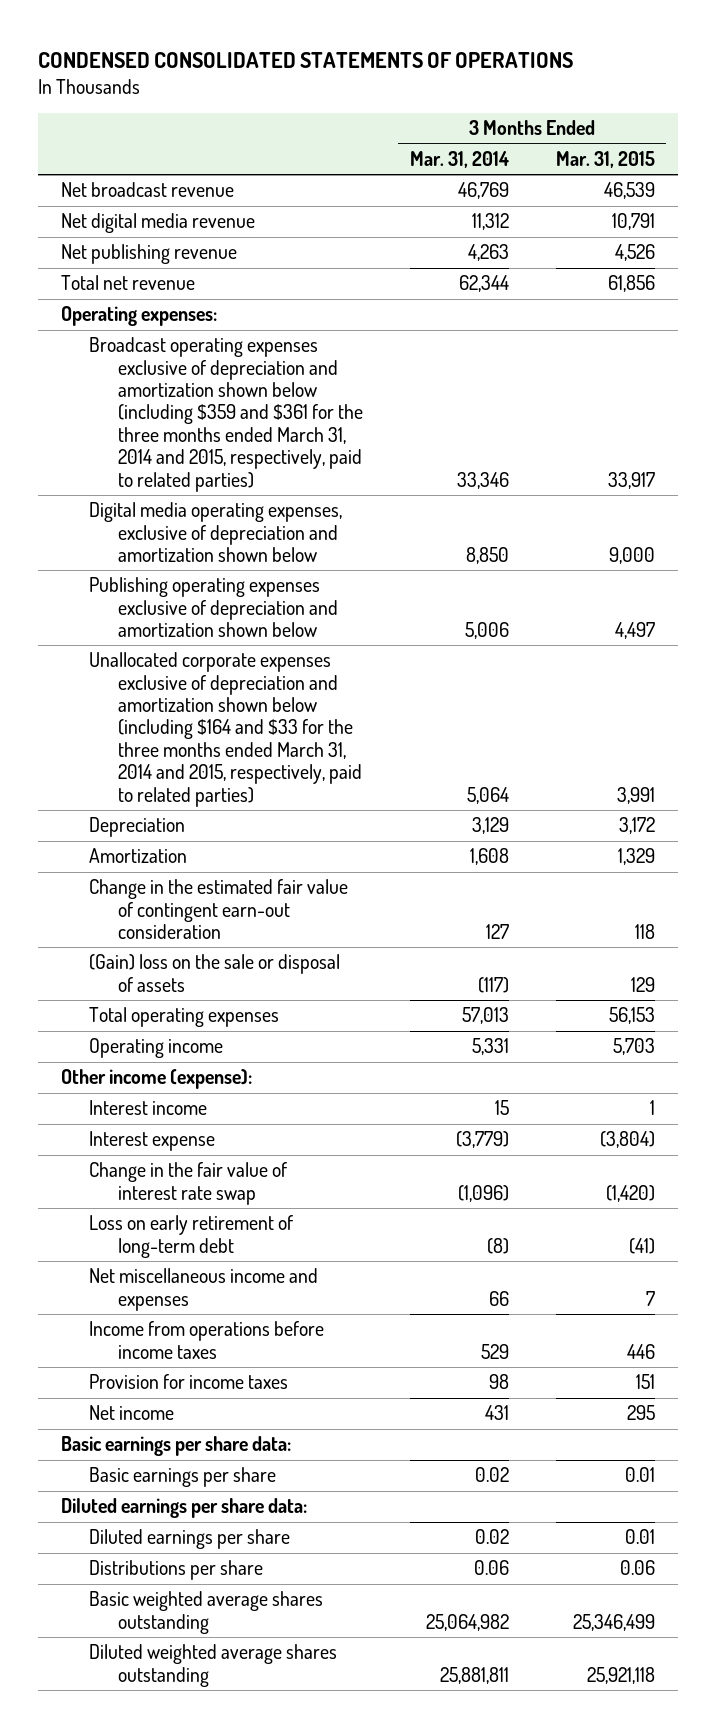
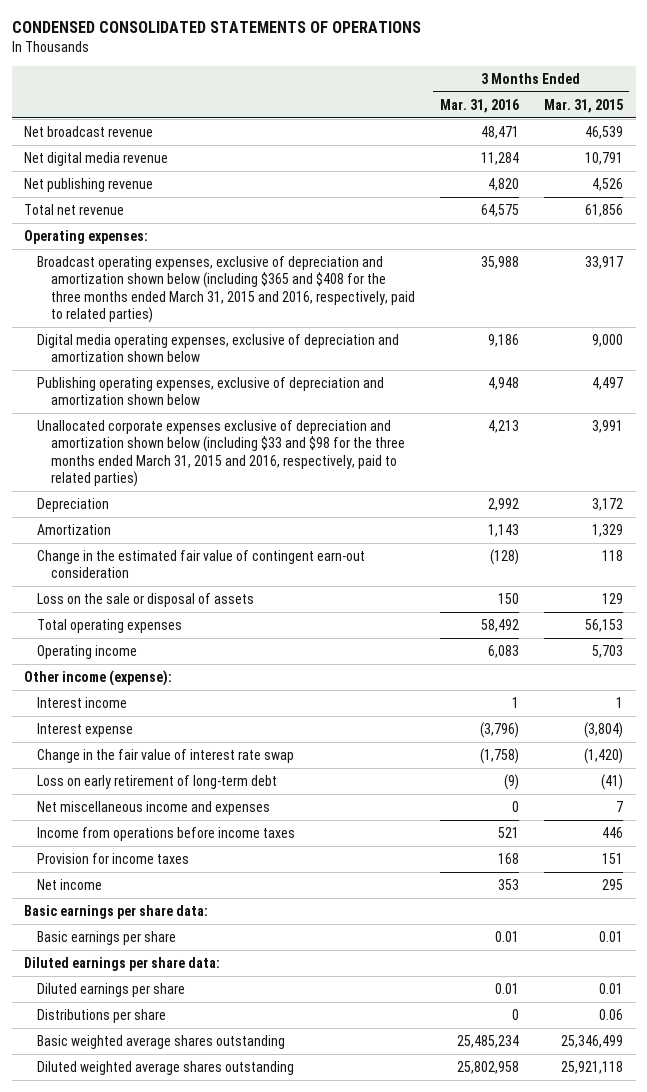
- | 3 Months Ended Mar. 31, 2014 | 3 Months Ended Mar. 31, 2015
+ | 3 Months Ended Mar. 31, 2016 | 3 Months Ended Mar. 31, 2015
- Broadcast operating expenses exclusive of depreciation and amortization shown below (including $359 and $361 for the three months ended March 31, 2014 and 2015, respectively, paid to related parties) | 33,346 | 33,917
+ Broadcast operating expenses, exclusive of depreciation and amortization shown below (including $365 and $408 for the three months ended March 31, 2015 and 2016, respectively, paid to related parties) | 35,988 | 33,917
- Publishing operating expenses exclusive of depreciation and amortization shown below | 5,006 | 4,497
- Unallocated corporate expenses exclusive of depreciation and amortization shown below (including $164 and $33 for the three months ended March 31, 2014 and 2015, respectively, paid to related parties) | 5,064 | 3,991
+ Publishing operating expenses, exclusive of depreciation and amortization shown below | 4,948 | 4,497
+ Unallocated corporate expenses exclusive of depreciation and amortization shown below (including $33 and $98 for the three months ended March 31, 2015 and 2016, respectively, paid to related parties) | 4,213 | 3,991
- (Gain) loss on the sale or disposal of assets | (117) | 129
+ Loss on the sale or disposal of assets | 150 | 129

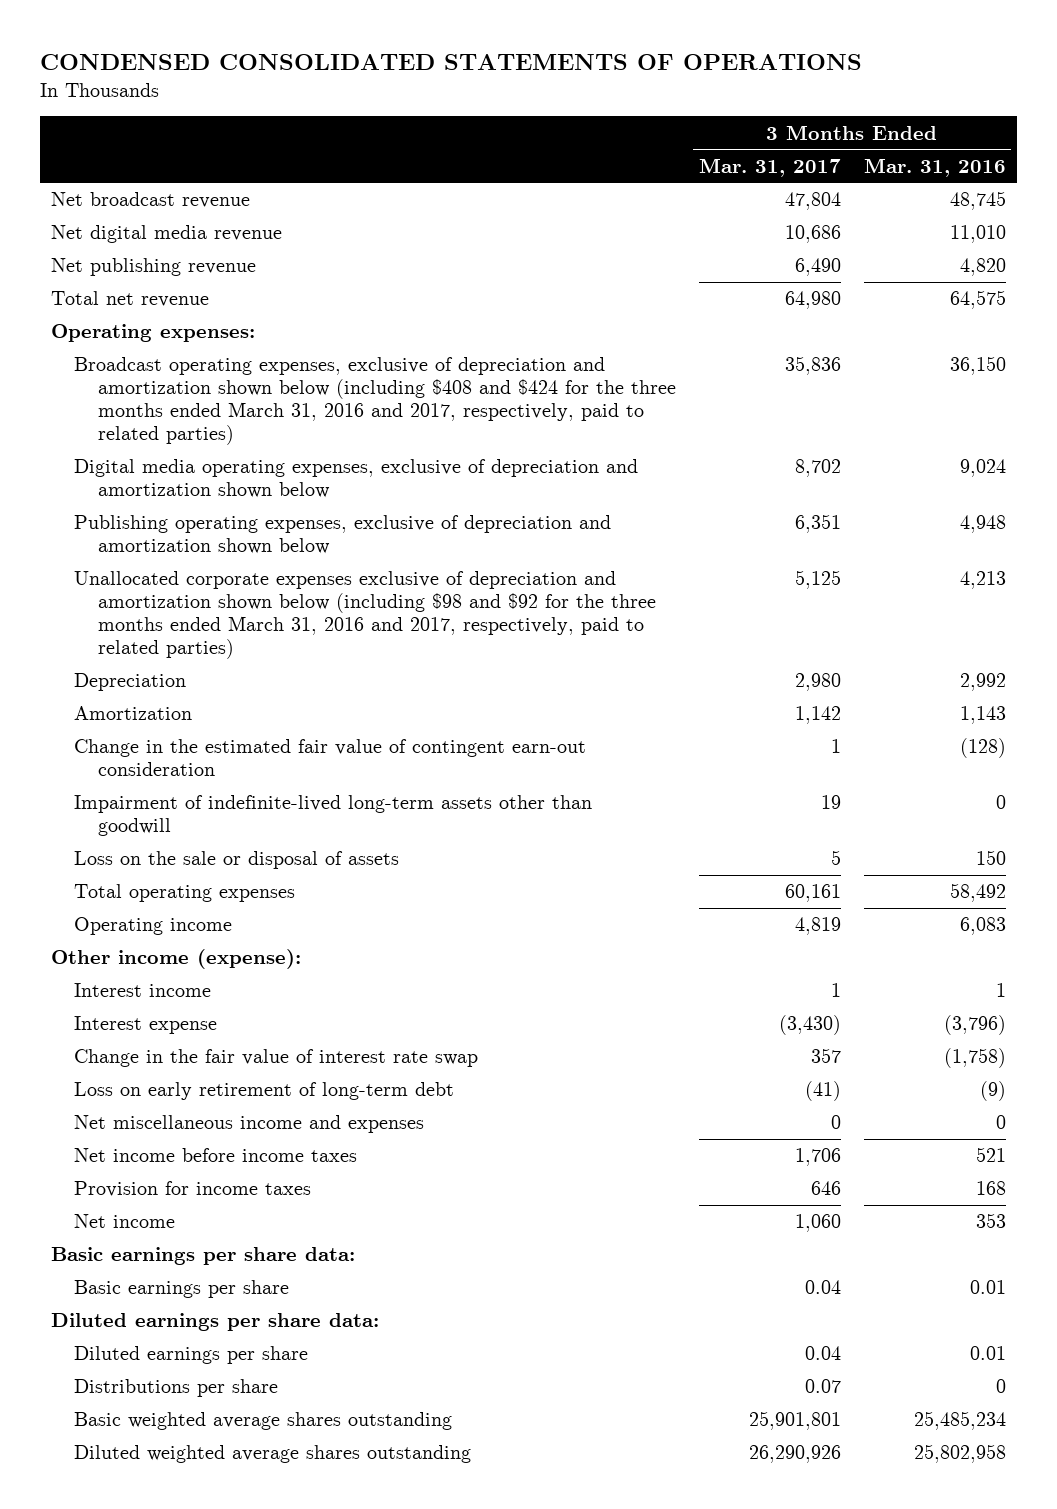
- | 3 Months Ended Mar. 31, 2016 | 3 Months Ended Mar. 31, 2015
+ | 3 Months Ended Mar. 31, 2017 | 3 Months Ended Mar. 31, 2016
- Net broadcast revenue | 48,471 | 46,539
- Net digital media revenue | 11,284 | 10,791
+ Net broadcast revenue | 47,804 | 48,745
+ Net digital media revenue | 10,686 | 11,010
- Broadcast operating expenses, exclusive of depreciation and amortization shown below (including $365 and $408 for the three months ended March 31, 2015 and 2016, respectively, paid to related parties) | 35,988 | 33,917
- Digital media operating expenses, exclusive of depreciation and amortization shown below | 9,186 | 9,000
+ Broadcast operating expenses, exclusive of depreciation and amortization shown below (including $408 and $424 for the three months ended March 31, 2016 and 2017, respectively, paid to related parties) | 35,836 | 36,150
+ Digital media operating expenses, exclusive of depreciation and amortization shown below | 8,702 | 9,024
- Unallocated corporate expenses exclusive of depreciation and amortization shown below (including $33 and $98 for the three months ended March 31, 2015 and 2016, respectively, paid to related parties) | 4,213 | 3,991
+ Unallocated corporate expenses exclusive of depreciation and amortization shown below (including $98 and $92 for the three months ended March 31, 2016 and 2017, respectively, paid to related parties) | 5,125 | 4,213
+ Impairment of indefinite-lived long-term assets other than goodwill | 19 | 0
- Income from operations before income taxes | 521 | 446
+ Net income before income taxes | 1,706 | 521

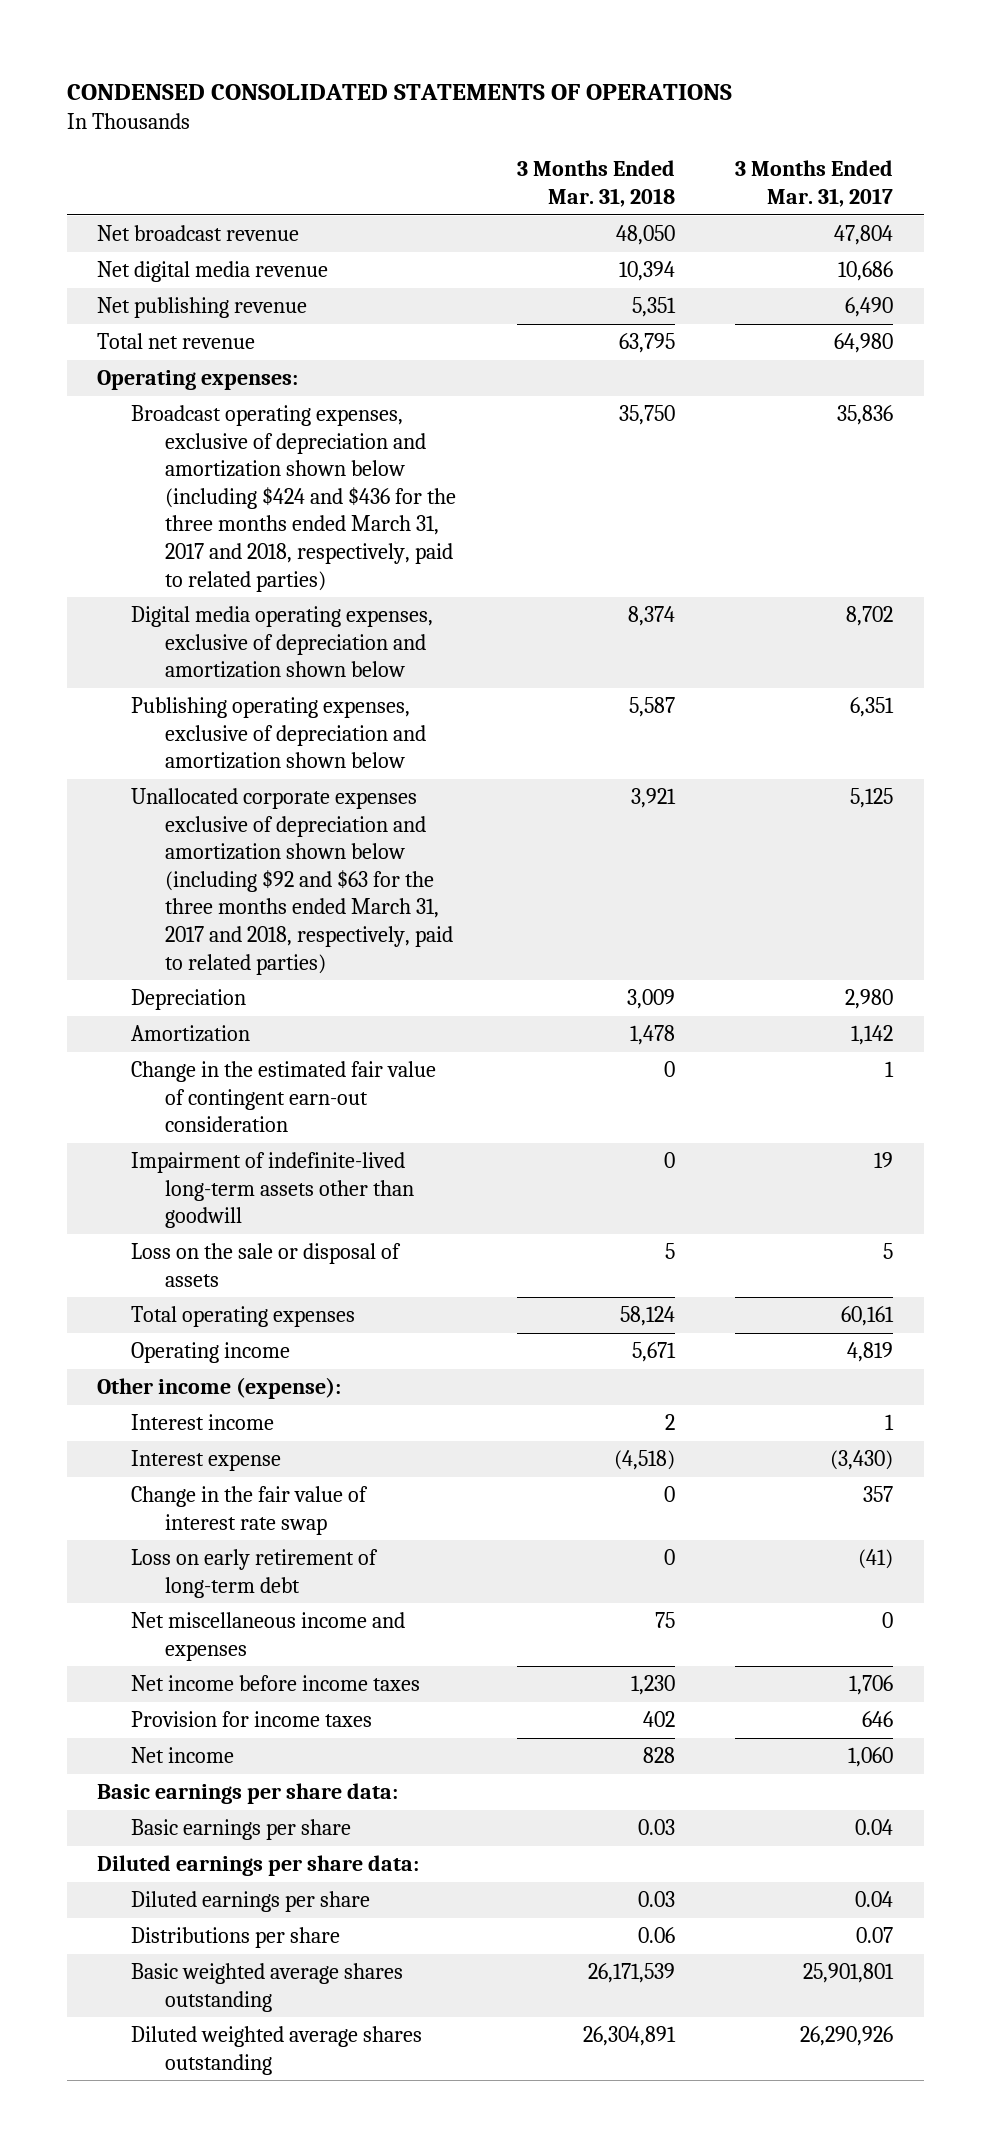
- | 3 Months Ended Mar. 31, 2017 | 3 Months Ended Mar. 31, 2016
+ | 3 Months Ended Mar. 31, 2018 | 3 Months Ended Mar. 31, 2017
- Broadcast operating expenses, exclusive of depreciation and amortization shown below (including $408 and $424 for the three months ended March 31, 2016 and 2017, respectively, paid to related parties) | 35,836 | 36,150
+ Broadcast operating expenses, exclusive of depreciation and amortization shown below (including $424 and $436 for the three months ended March 31, 2017 and 2018, respectively, paid to related parties) | 35,750 | 35,836
- Unallocated corporate expenses exclusive of depreciation and amortization shown below (including $98 and $92 for the three months ended March 31, 2016 and 2017, respectively, paid to related parties) | 5,125 | 4,213
+ Unallocated corporate expenses exclusive of depreciation and amortization shown below (including $92 and $63 for the three months ended March 31, 2017 and 2018, respectively, paid to related parties) | 3,921 | 5,125

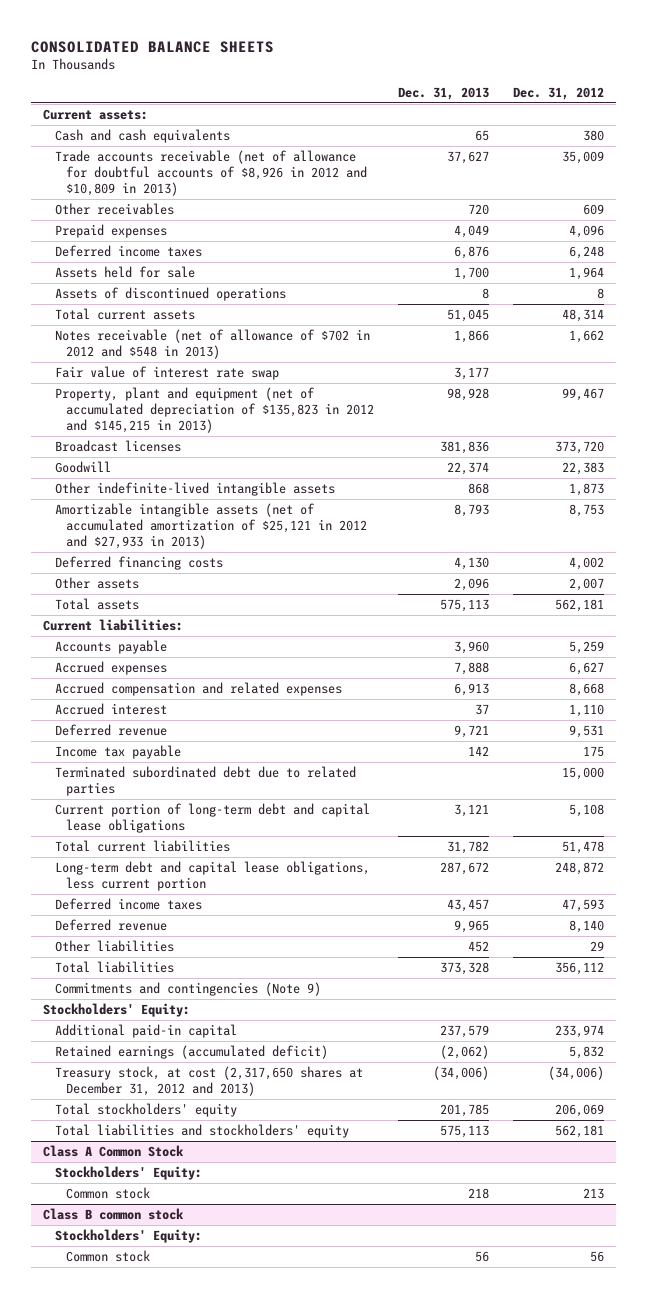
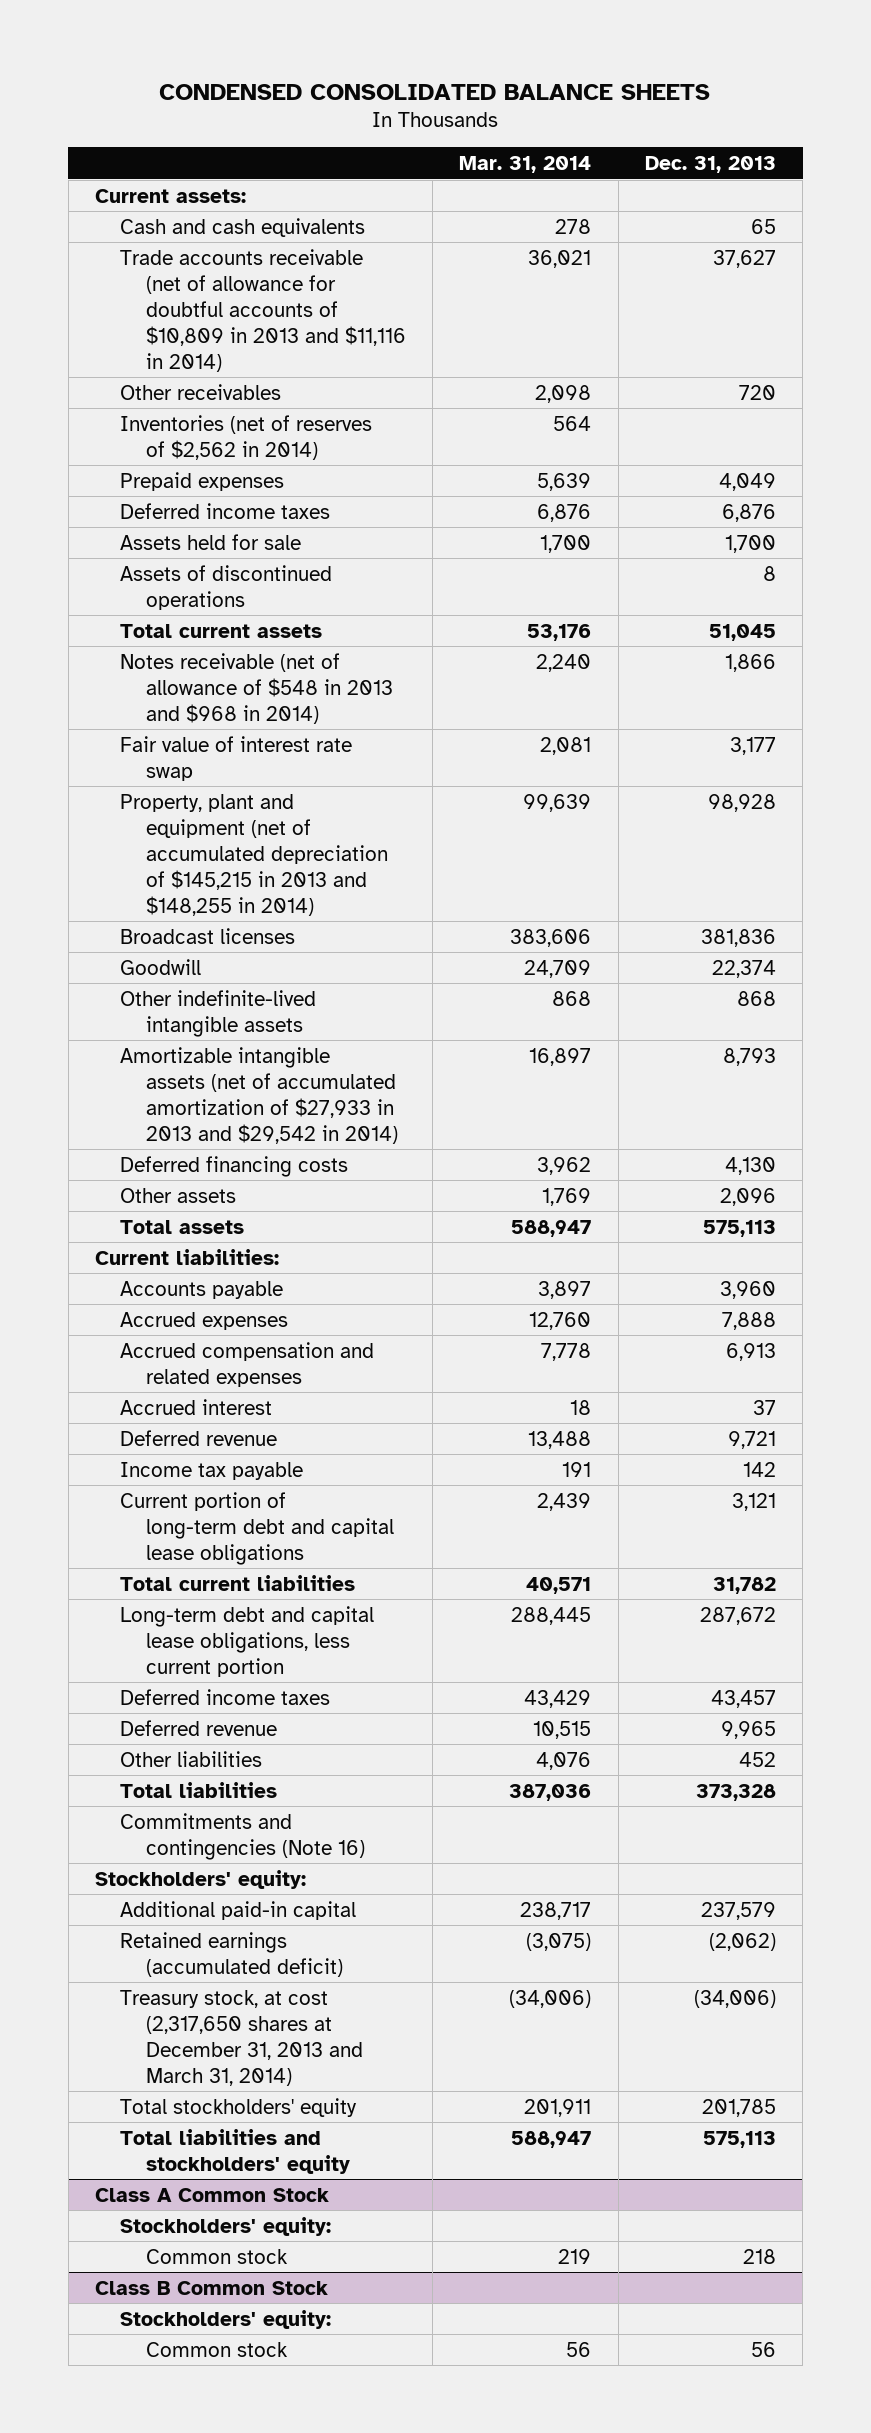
- CONSOLIDATED BALANCE SHEETS
+ CONDENSED CONSOLIDATED BALANCE SHEETS
- | Dec. 31, 2013 | Dec. 31, 2012
+ | Mar. 31, 2014 | Dec. 31, 2013
- Trade accounts receivable (net of allowance for doubtful accounts of $8,926 in 2012 and $10,809 in 2013) | 37,627 | 35,009
+ Trade accounts receivable (net of allowance for doubtful accounts of $10,809 in 2013 and $11,116 in 2014) | 36,021 | 37,627
+ Inventories (net of reserves of $2,562 in 2014) | 564 |
- Notes receivable (net of allowance of $702 in 2012 and $548 in 2013) | 1,866 | 1,662
+ Notes receivable (net of allowance of $548 in 2013 and $968 in 2014) | 2,240 | 1,866
- Property, plant and equipment (net of accumulated depreciation of $135,823 in 2012 and $145,215 in 2013) | 98,928 | 99,467
+ Property, plant and equipment (net of accumulated depreciation of $145,215 in 2013 and $148,255 in 2014) | 99,639 | 98,928
- Amortizable intangible assets (net of accumulated amortization of $25,121 in 2012 and $27,933 in 2013) | 8,793 | 8,753
+ Amortizable intangible assets (net of accumulated amortization of $27,933 in 2013 and $29,542 in 2014) | 16,897 | 8,793
- Terminated subordinated debt due to related parties | | 15,000
- Commitments and contingencies (Note 9)
- Stockholders' Equity:
+ Commitments and contingencies (Note 16)
+ Stockholders' equity:
- Treasury stock, at cost (2,317,650 shares at December 31, 2012 and 2013) | (34,006) | (34,006)
+ Treasury stock, at cost (2,317,650 shares at December 31, 2013 and March 31, 2014) | (34,006) | (34,006)
@ Class A Common Stock
- Stockholders' Equity:
+ Stockholders' equity:
- Class B common stock
- Stockholders' Equity:
+ Class B Common Stock
+ Stockholders' equity:

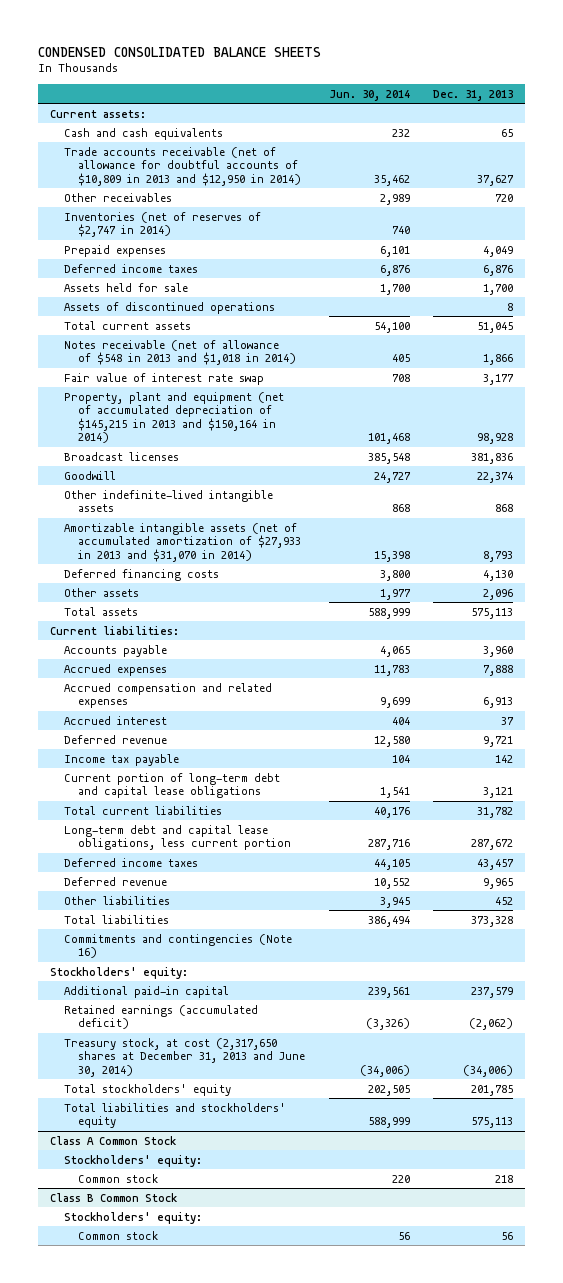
- | Mar. 31, 2014 | Dec. 31, 2013
+ | Jun. 30, 2014 | Dec. 31, 2013
- Trade accounts receivable (net of allowance for doubtful accounts of $10,809 in 2013 and $11,116 in 2014) | 36,021 | 37,627
+ Trade accounts receivable (net of allowance for doubtful accounts of $10,809 in 2013 and $12,950 in 2014) | 35,462 | 37,627
- Inventories (net of reserves of $2,562 in 2014) | 564 |
+ Inventories (net of reserves of $2,747 in 2014) | 740 |
- Notes receivable (net of allowance of $548 in 2013 and $968 in 2014) | 2,240 | 1,866
+ Notes receivable (net of allowance of $548 in 2013 and $1,018 in 2014) | 405 | 1,866
- Property, plant and equipment (net of accumulated depreciation of $145,215 in 2013 and $148,255 in 2014) | 99,639 | 98,928
+ Property, plant and equipment (net of accumulated depreciation of $145,215 in 2013 and $150,164 in 2014) | 101,468 | 98,928
- Amortizable intangible assets (net of accumulated amortization of $27,933 in 2013 and $29,542 in 2014) | 16,897 | 8,793
+ Amortizable intangible assets (net of accumulated amortization of $27,933 in 2013 and $31,070 in 2014) | 15,398 | 8,793
- Treasury stock, at cost (2,317,650 shares at December 31, 2013 and March 31, 2014) | (34,006) | (34,006)
+ Treasury stock, at cost (2,317,650 shares at December 31, 2013 and June 30, 2014) | (34,006) | (34,006)

